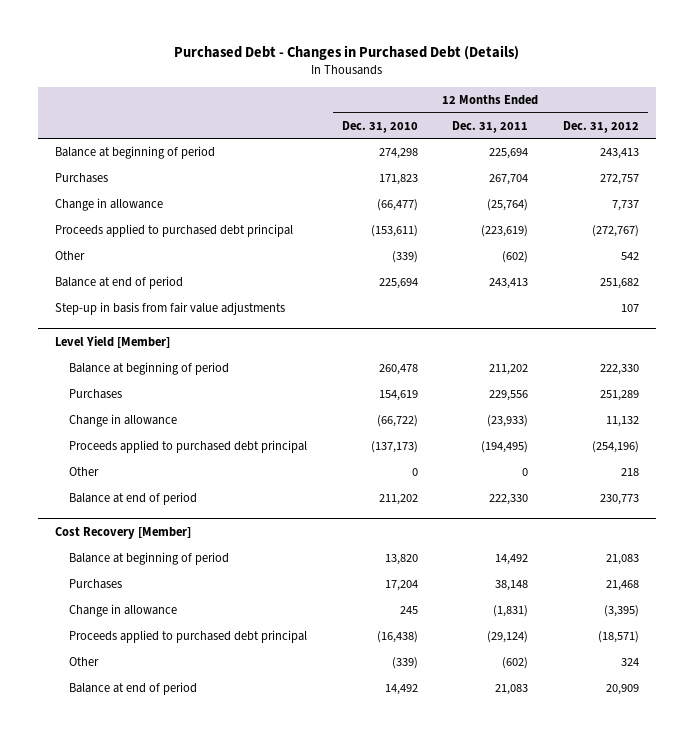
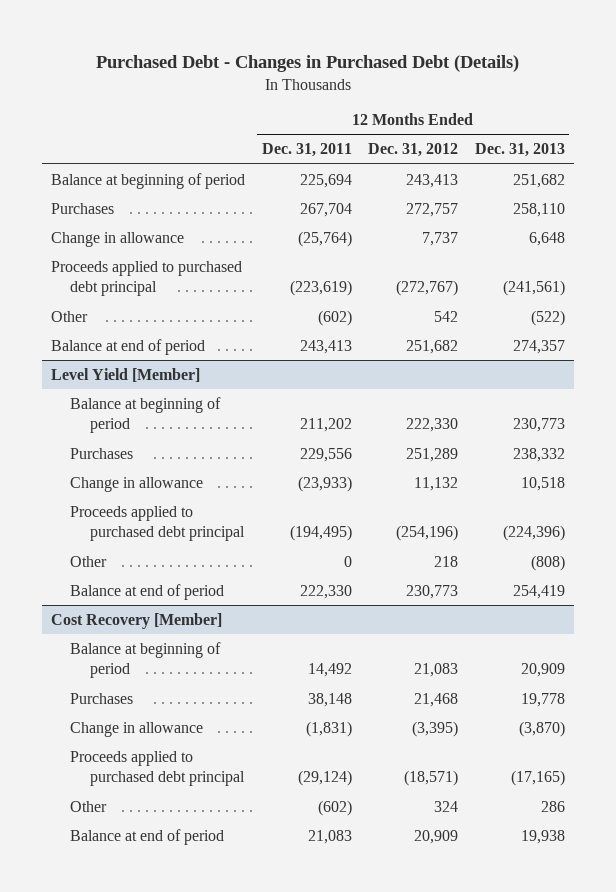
- | 12 Months Ended Dec. 31, 2010 | 12 Months Ended Dec. 31, 2011 | 12 Months Ended Dec. 31, 2012
+ | 12 Months Ended Dec. 31, 2011 | 12 Months Ended Dec. 31, 2012 | 12 Months Ended Dec. 31, 2013
- Step-up in basis from fair value adjustments | | | 107

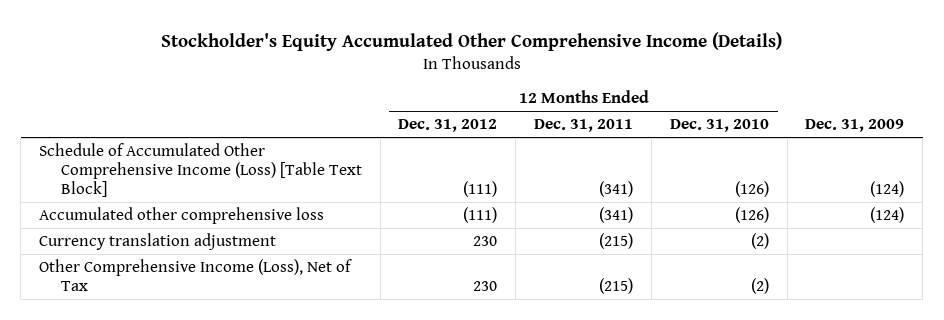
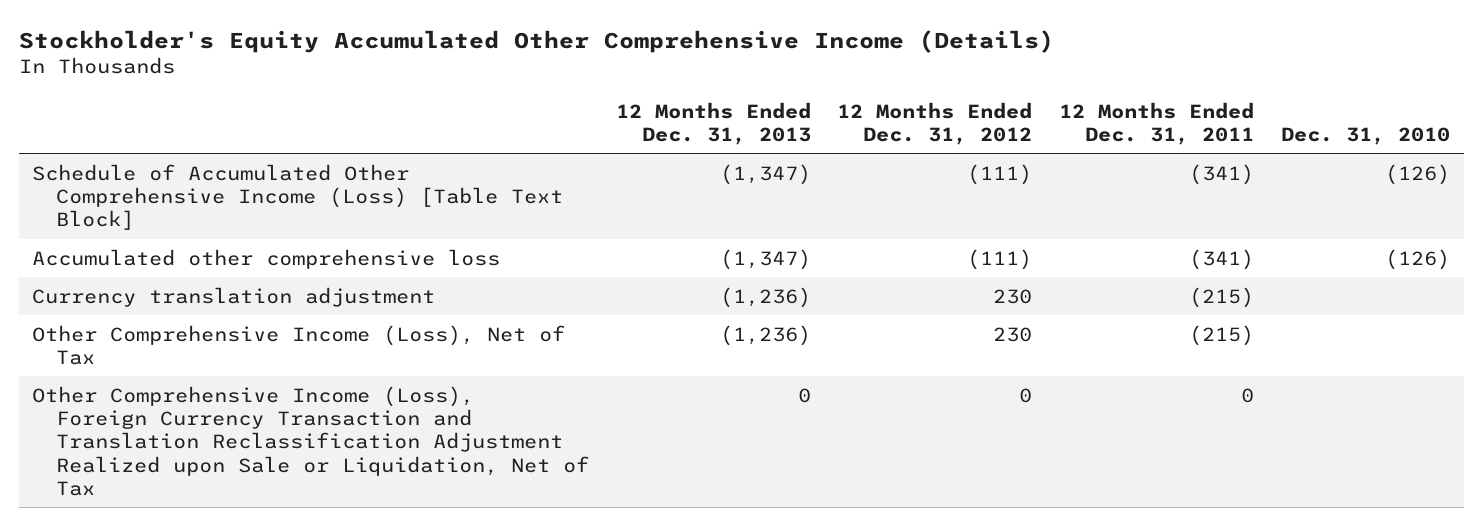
- | 12 Months Ended Dec. 31, 2012 | 12 Months Ended Dec. 31, 2011 | 12 Months Ended Dec. 31, 2010 | Dec. 31, 2009
+ | 12 Months Ended Dec. 31, 2013 | 12 Months Ended Dec. 31, 2012 | 12 Months Ended Dec. 31, 2011 | Dec. 31, 2010
+ Other Comprehensive Income (Loss), Foreign Currency Transaction and Translation Reclassification Adjustment Realized upon Sale or Liquidation, Net of Tax | 0 | 0 | 0 |

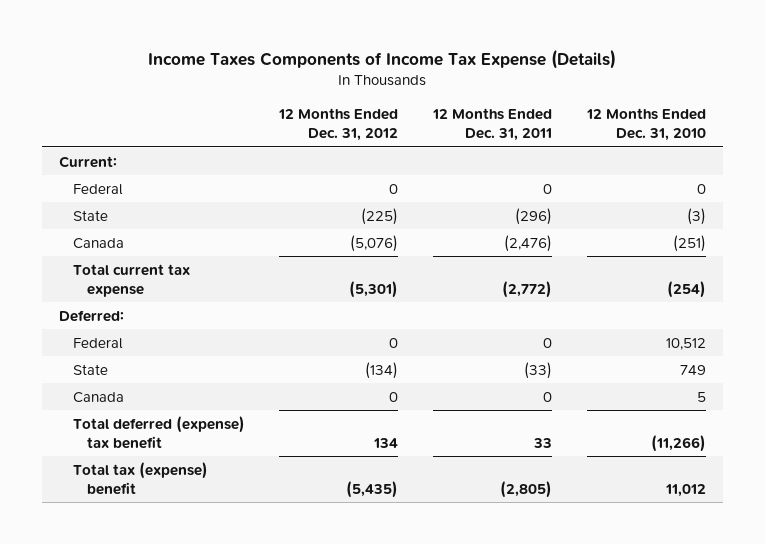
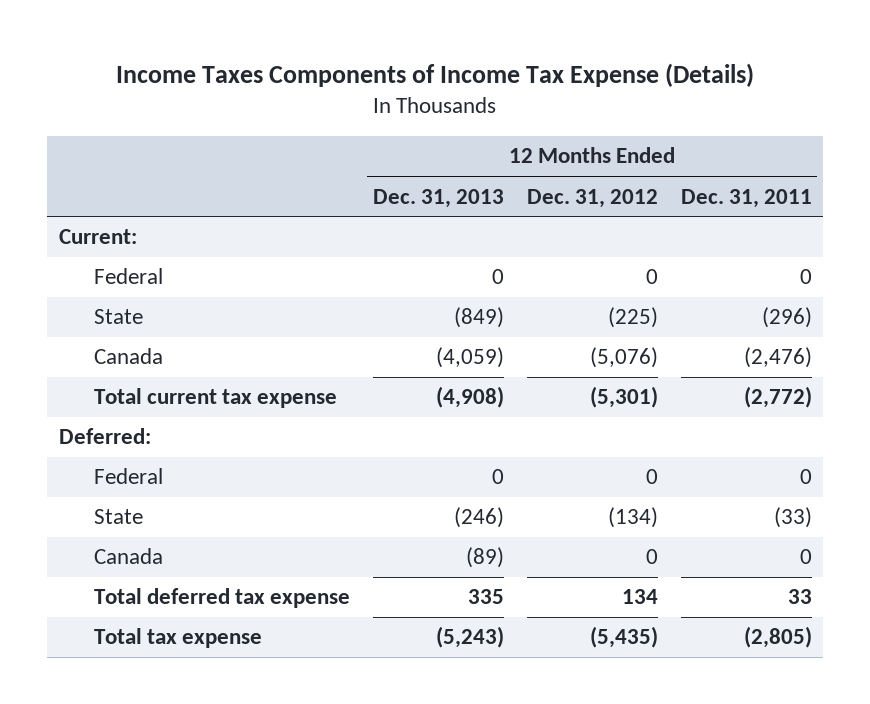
- | 12 Months Ended Dec. 31, 2012 | 12 Months Ended Dec. 31, 2011 | 12 Months Ended Dec. 31, 2010
+ | 12 Months Ended Dec. 31, 2013 | 12 Months Ended Dec. 31, 2012 | 12 Months Ended Dec. 31, 2011
- Total deferred (expense) tax benefit | 134 | 33 | (11,266)
- Total tax (expense) benefit | (5,435) | (2,805) | 11,012
+ Total deferred tax expense | 335 | 134 | 33
+ Total tax expense | (5,243) | (5,435) | (2,805)

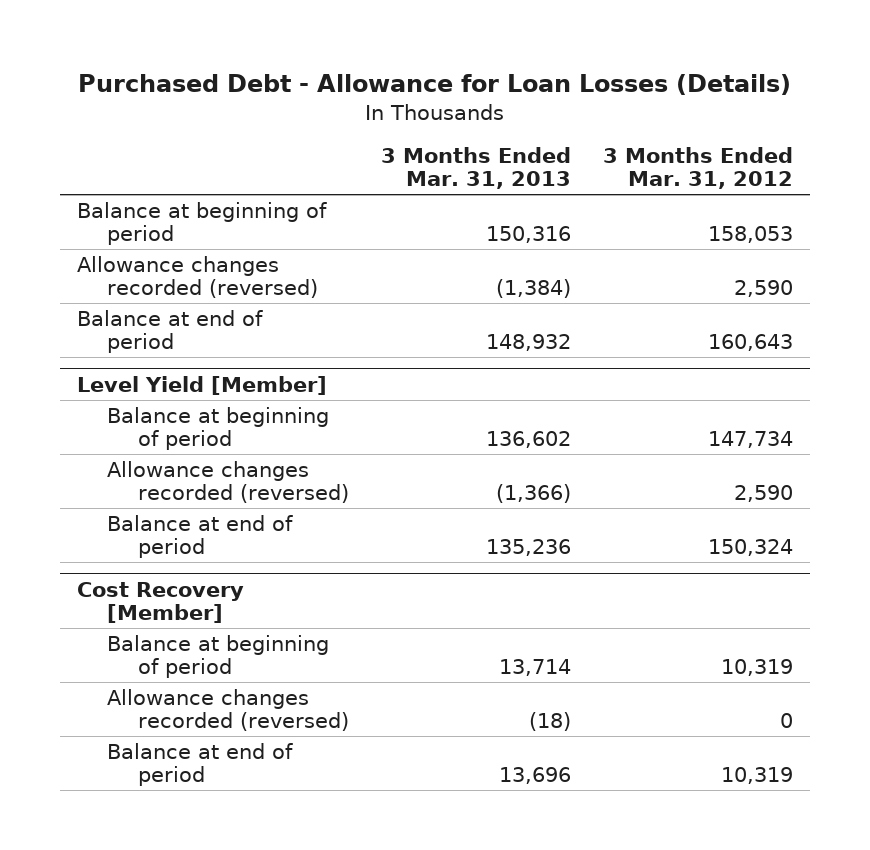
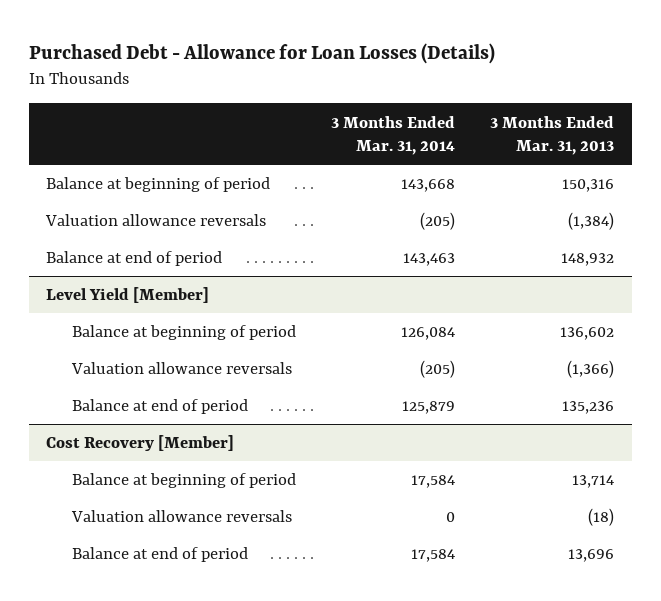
- | 3 Months Ended Mar. 31, 2013 | 3 Months Ended Mar. 31, 2012
+ | 3 Months Ended Mar. 31, 2014 | 3 Months Ended Mar. 31, 2013
- Allowance changes recorded (reversed) | (1,384) | 2,590
+ Valuation allowance reversals | (205) | (1,384)
@ Level Yield [Member]
- Allowance changes recorded (reversed) | (1,366) | 2,590
+ Valuation allowance reversals | (205) | (1,366)
@ Cost Recovery [Member]
- Allowance changes recorded (reversed) | (18) | 0
+ Valuation allowance reversals | 0 | (18)

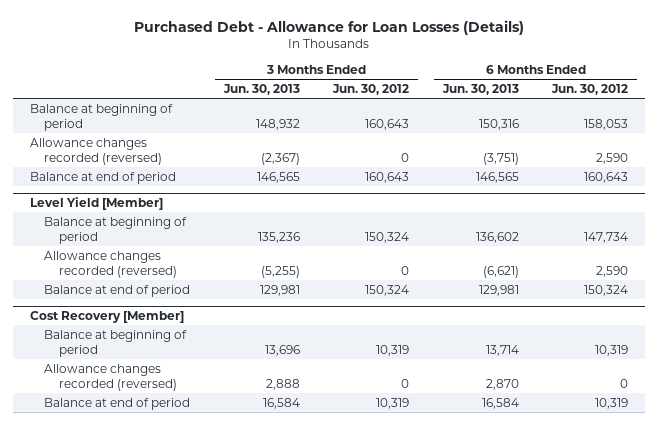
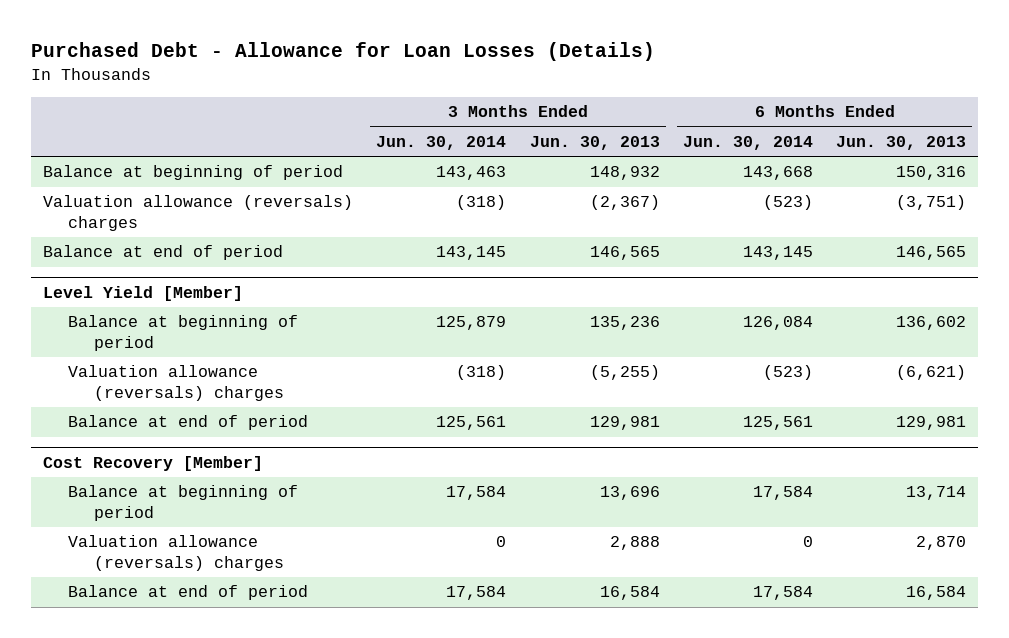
- | 3 Months Ended Jun. 30, 2013 | 3 Months Ended Jun. 30, 2012 | 6 Months Ended Jun. 30, 2013 | 6 Months Ended Jun. 30, 2012
+ | 3 Months Ended Jun. 30, 2014 | 3 Months Ended Jun. 30, 2013 | 6 Months Ended Jun. 30, 2014 | 6 Months Ended Jun. 30, 2013
- Allowance changes recorded (reversed) | (2,367) | 0 | (3,751) | 2,590
+ Valuation allowance (reversals) charges | (318) | (2,367) | (523) | (3,751)
@ Level Yield [Member]
- Allowance changes recorded (reversed) | (5,255) | 0 | (6,621) | 2,590
+ Valuation allowance (reversals) charges | (318) | (5,255) | (523) | (6,621)
@ Cost Recovery [Member]
- Allowance changes recorded (reversed) | 2,888 | 0 | 2,870 | 0
+ Valuation allowance (reversals) charges | 0 | 2,888 | 0 | 2,870

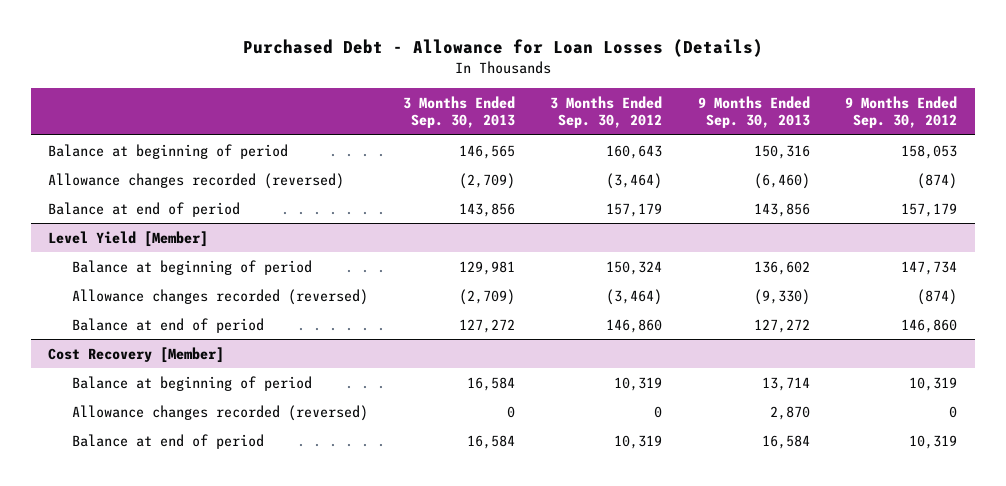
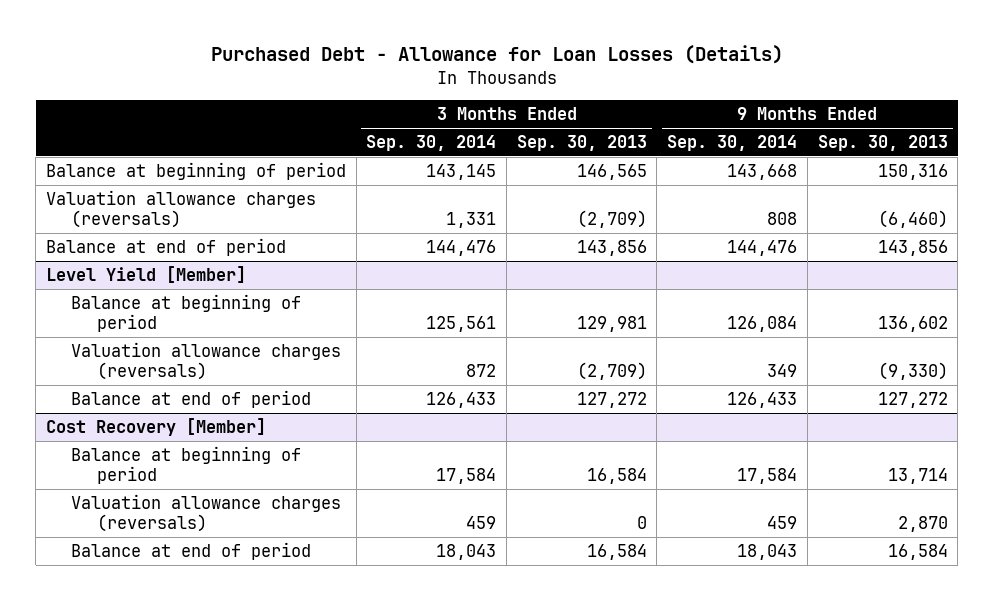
- | 3 Months Ended Sep. 30, 2013 | 3 Months Ended Sep. 30, 2012 | 9 Months Ended Sep. 30, 2013 | 9 Months Ended Sep. 30, 2012
+ | 3 Months Ended Sep. 30, 2014 | 3 Months Ended Sep. 30, 2013 | 9 Months Ended Sep. 30, 2014 | 9 Months Ended Sep. 30, 2013
- Allowance changes recorded (reversed) | (2,709) | (3,464) | (6,460) | (874)
+ Valuation allowance charges (reversals) | 1,331 | (2,709) | 808 | (6,460)
@ Level Yield [Member]
- Allowance changes recorded (reversed) | (2,709) | (3,464) | (9,330) | (874)
+ Valuation allowance charges (reversals) | 872 | (2,709) | 349 | (9,330)
@ Cost Recovery [Member]
- Allowance changes recorded (reversed) | 0 | 0 | 2,870 | 0
+ Valuation allowance charges (reversals) | 459 | 0 | 459 | 2,870

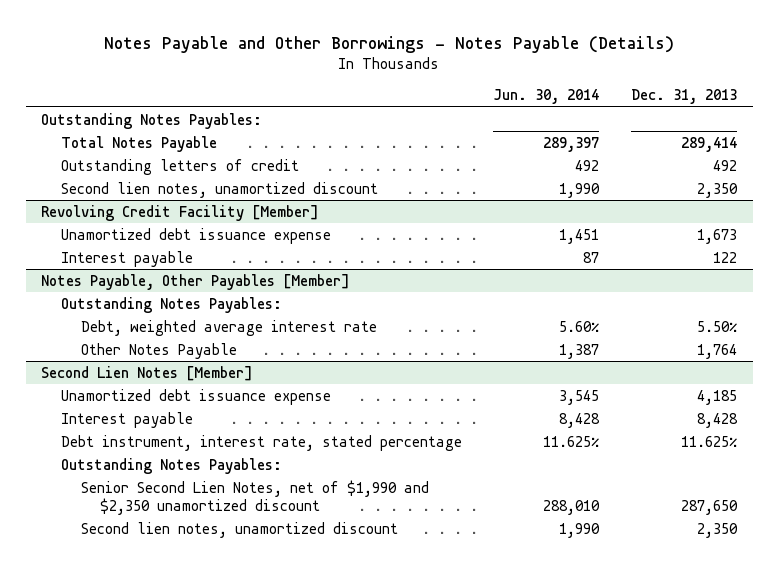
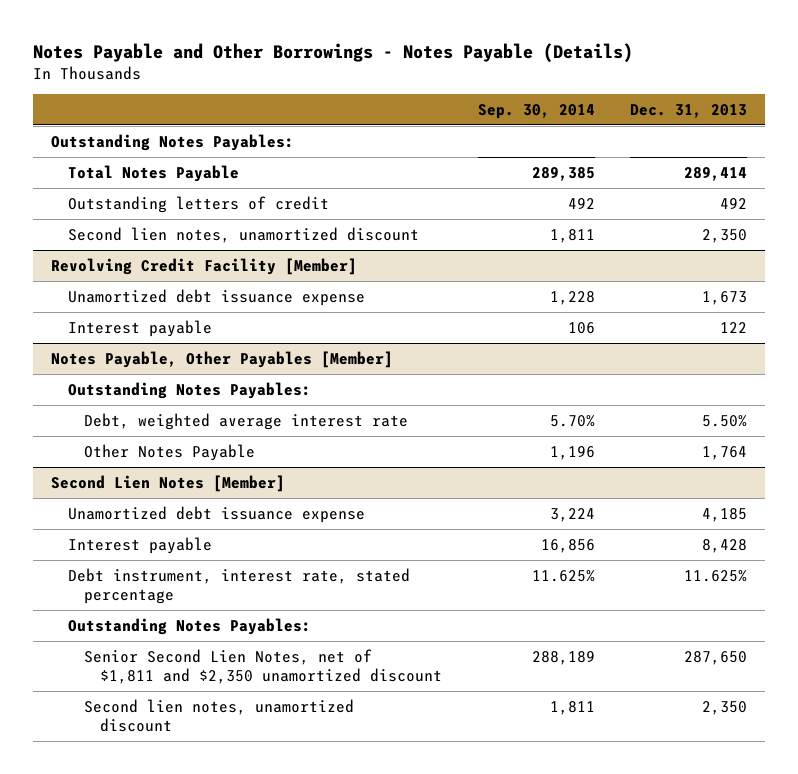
- | Jun. 30, 2014 | Dec. 31, 2013
+ | Sep. 30, 2014 | Dec. 31, 2013
@ Second Lien Notes [Member]
- Senior Second Lien Notes, net of $1,990 and $2,350 unamortized discount | 288,010 | 287,650
+ Senior Second Lien Notes, net of $1,811 and $2,350 unamortized discount | 288,189 | 287,650

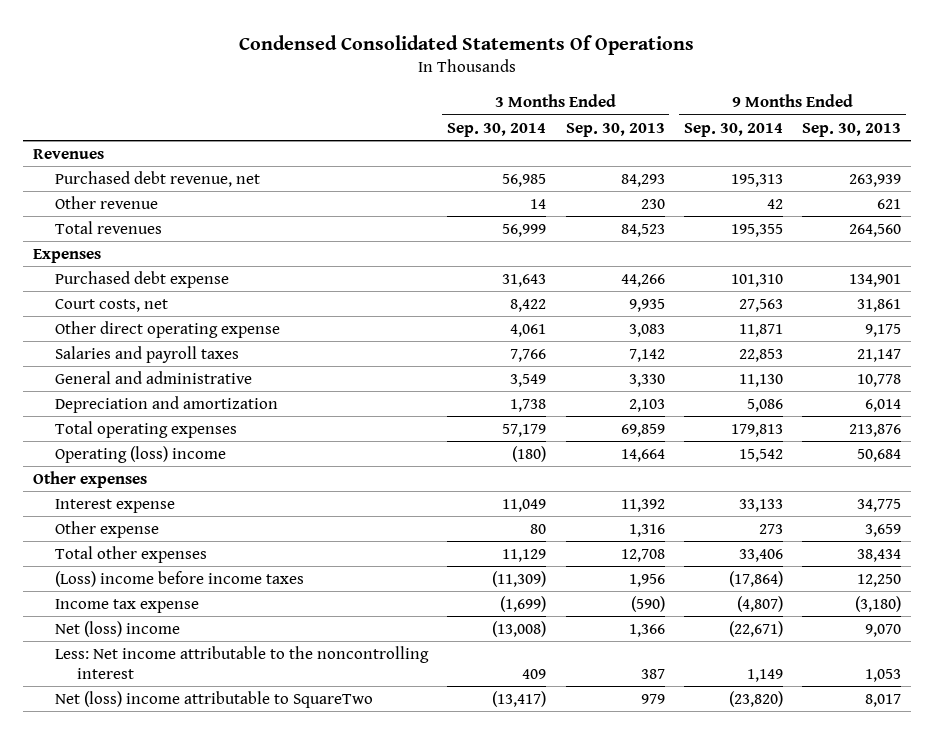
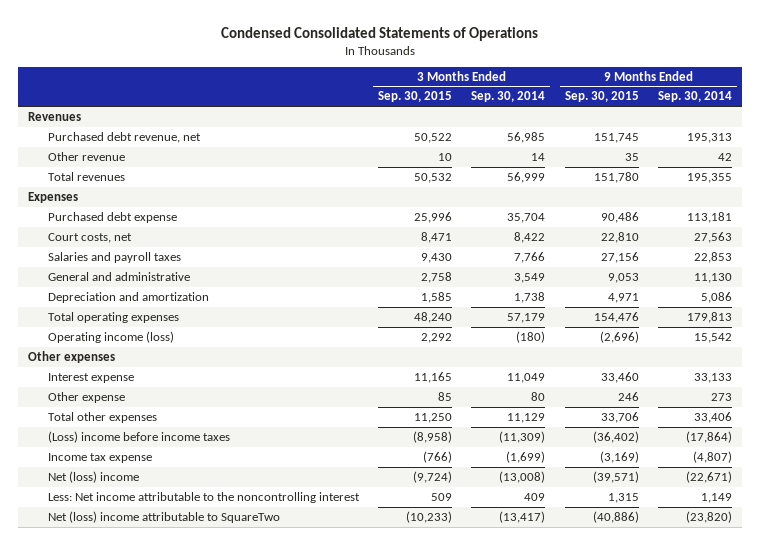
- Condensed Consolidated Statements Of Operations
+ Condensed Consolidated Statements of Operations
- | 3 Months Ended Sep. 30, 2014 | 3 Months Ended Sep. 30, 2013 | 9 Months Ended Sep. 30, 2014 | 9 Months Ended Sep. 30, 2013
+ | 3 Months Ended Sep. 30, 2015 | 3 Months Ended Sep. 30, 2014 | 9 Months Ended Sep. 30, 2015 | 9 Months Ended Sep. 30, 2014
- Purchased debt expense | 31,643 | 44,266 | 101,310 | 134,901
+ Purchased debt expense | 25,996 | 35,704 | 90,486 | 113,181
- Other direct operating expense | 4,061 | 3,083 | 11,871 | 9,175
- Operating (loss) income | (180) | 14,664 | 15,542 | 50,684
+ Operating income (loss) | 2,292 | (180) | (2,696) | 15,542

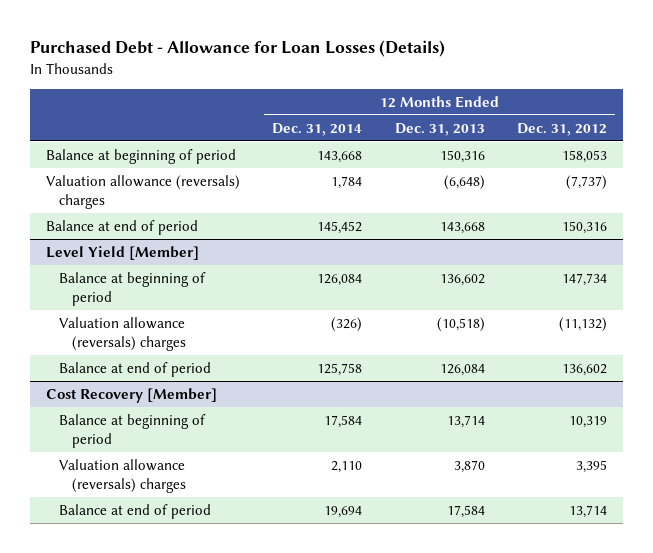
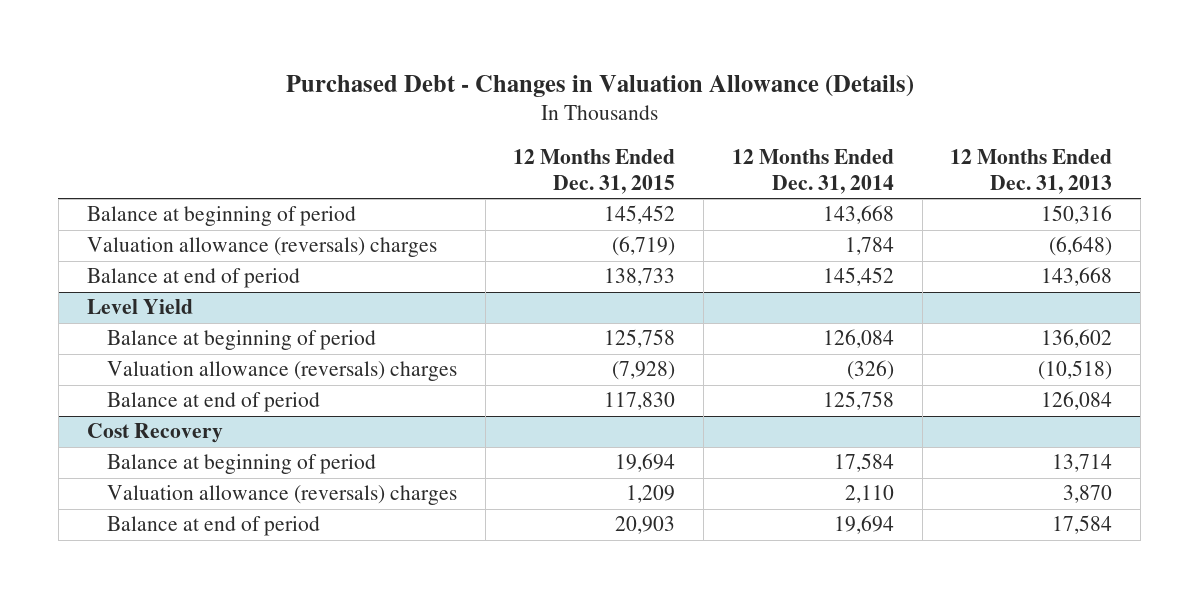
- Purchased Debt - Allowance for Loan Losses (Details)
+ Purchased Debt - Changes in Valuation Allowance (Details)
- | 12 Months Ended Dec. 31, 2014 | 12 Months Ended Dec. 31, 2013 | 12 Months Ended Dec. 31, 2012
+ | 12 Months Ended Dec. 31, 2015 | 12 Months Ended Dec. 31, 2014 | 12 Months Ended Dec. 31, 2013
- Level Yield [Member]
+ Level Yield
- Cost Recovery [Member]
+ Cost Recovery

